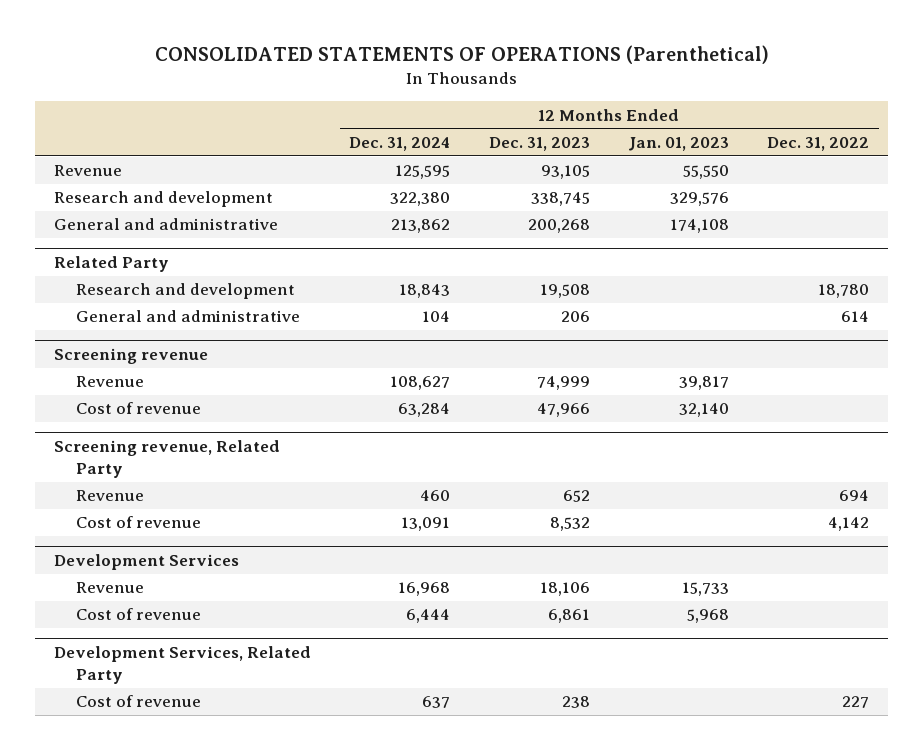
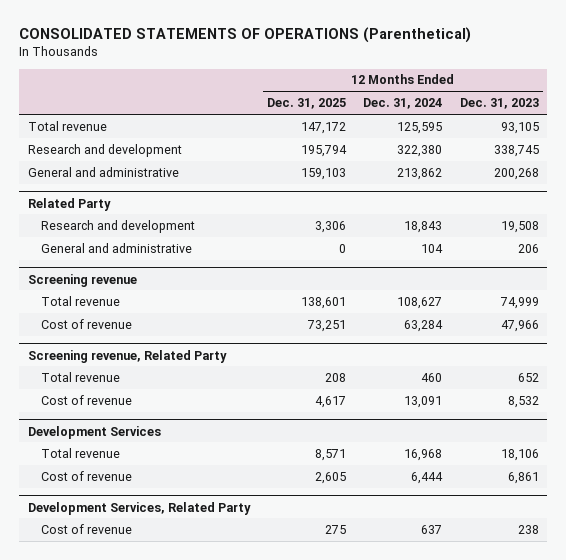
- | 12 Months Ended Dec. 31, 2024 | 12 Months Ended Dec. 31, 2023 | 12 Months Ended Jan. 01, 2023 | 12 Months Ended Dec. 31, 2022
+ | 12 Months Ended Dec. 31, 2025 | 12 Months Ended Dec. 31, 2024 | 12 Months Ended Dec. 31, 2023
- Revenue | 125,595 | 93,105 | 55,550 |
+ Total revenue | 147,172 | 125,595 | 93,105
@ Screening revenue
- Revenue | 108,627 | 74,999 | 39,817 |
+ Total revenue | 138,601 | 108,627 | 74,999
@ Screening revenue, Related Party
- Revenue | 460 | 652 | | 694
+ Total revenue | 208 | 460 | 652
@ Development Services
- Revenue | 16,968 | 18,106 | 15,733 |
+ Total revenue | 8,571 | 16,968 | 18,106

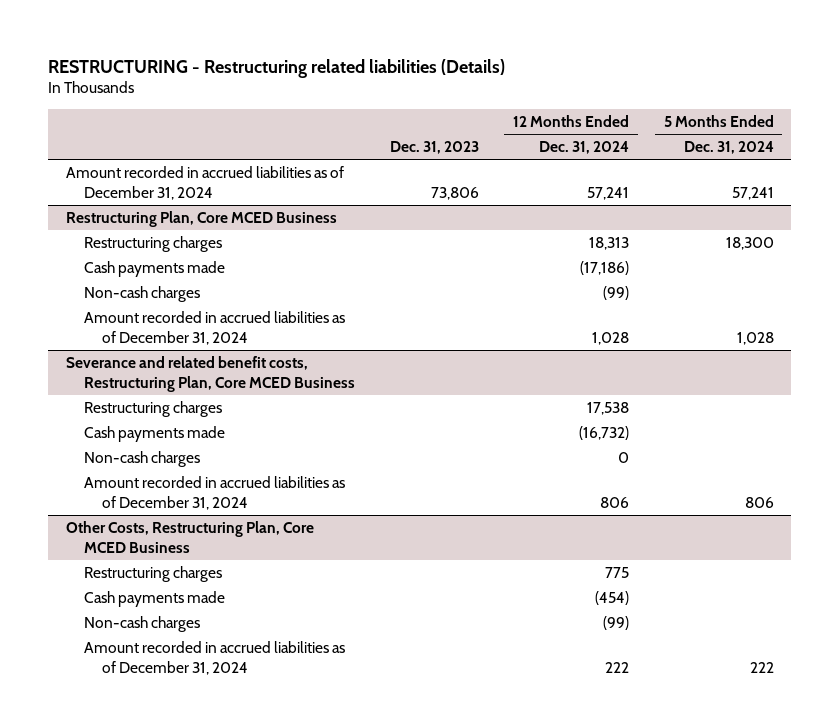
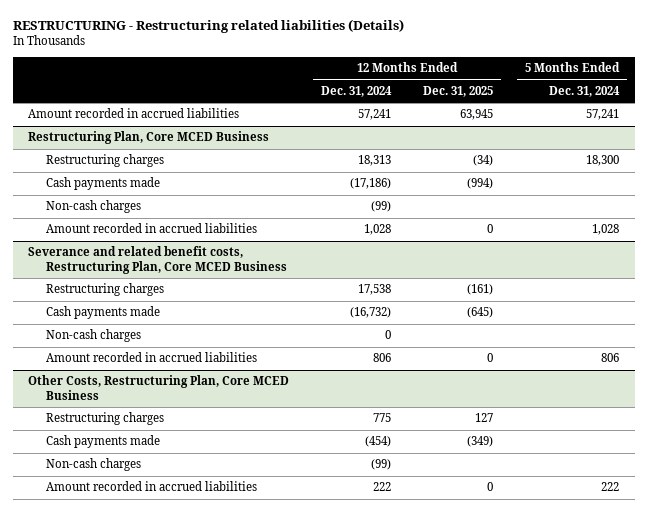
- | Dec. 31, 2023 | 12 Months Ended Dec. 31, 2024 | 5 Months Ended Dec. 31, 2024
+ | 12 Months Ended Dec. 31, 2024 | 12 Months Ended Dec. 31, 2025 | 5 Months Ended Dec. 31, 2024
- Amount recorded in accrued liabilities as of December 31, 2024 | 73,806 | 57,241 | 57,241
+ Amount recorded in accrued liabilities | 57,241 | 63,945 | 57,241
@ Restructuring Plan, Core MCED Business
- Amount recorded in accrued liabilities as of December 31, 2024 | | 1,028 | 1,028
+ Amount recorded in accrued liabilities | 1,028 | 0 | 1,028
@ Severance and related benefit costs, Restructuring Plan, Core MCED Business
- Amount recorded in accrued liabilities as of December 31, 2024 | | 806 | 806
+ Amount recorded in accrued liabilities | 806 | 0 | 806
@ Other Costs, Restructuring Plan, Core MCED Business
- Amount recorded in accrued liabilities as of December 31, 2024 | | 222 | 222
+ Amount recorded in accrued liabilities | 222 | 0 | 222

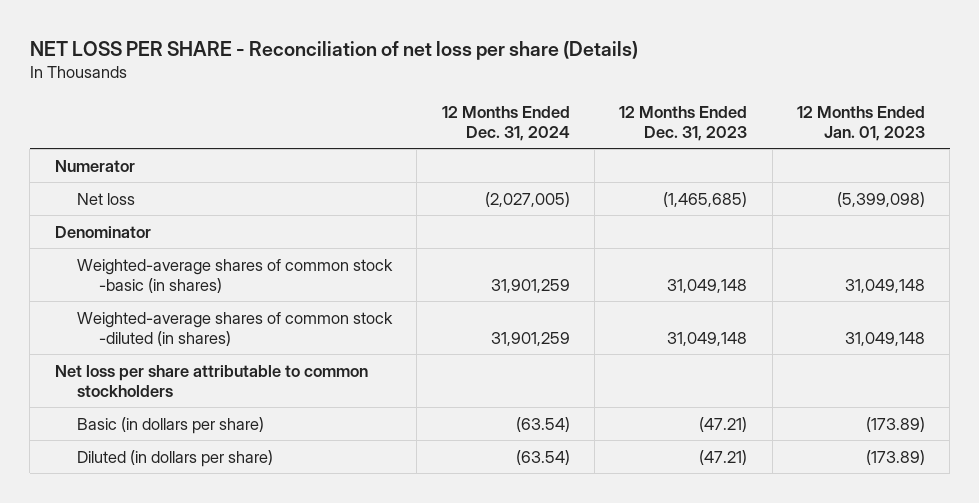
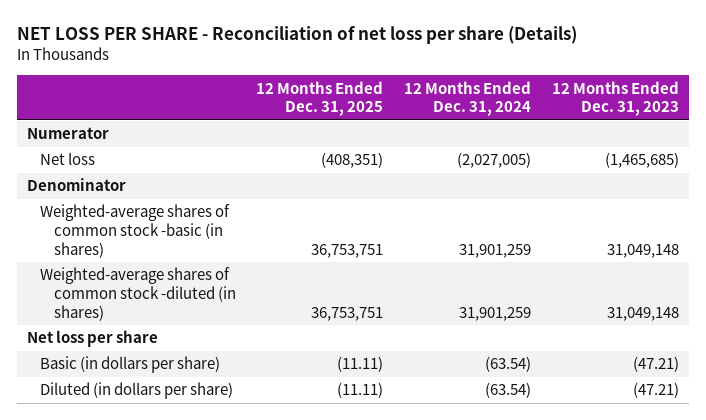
- | 12 Months Ended Dec. 31, 2024 | 12 Months Ended Dec. 31, 2023 | 12 Months Ended Jan. 01, 2023
+ | 12 Months Ended Dec. 31, 2025 | 12 Months Ended Dec. 31, 2024 | 12 Months Ended Dec. 31, 2023
- Net loss per share attributable to common stockholders
+ Net loss per share

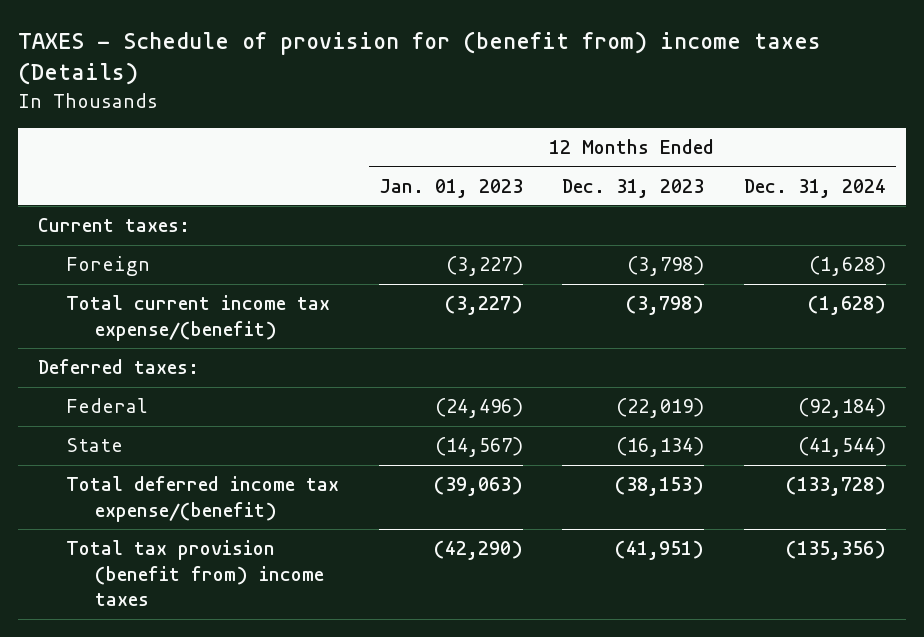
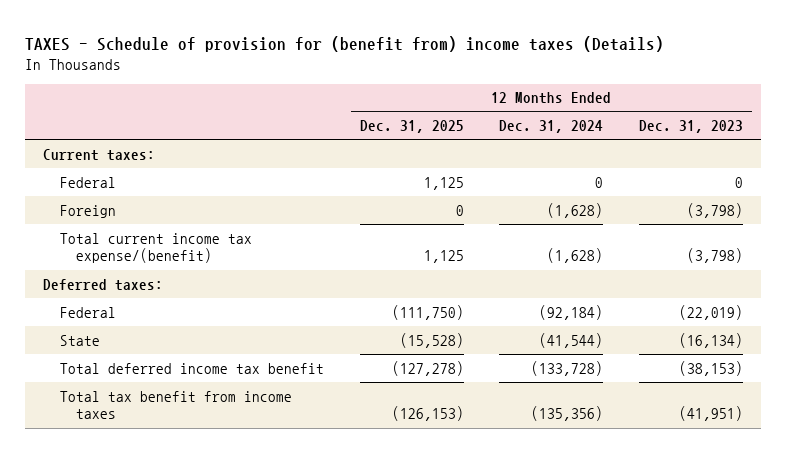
- | 12 Months Ended Jan. 01, 2023 | 12 Months Ended Dec. 31, 2023 | 12 Months Ended Dec. 31, 2024
+ | 12 Months Ended Dec. 31, 2025 | 12 Months Ended Dec. 31, 2024 | 12 Months Ended Dec. 31, 2023
+ Federal | 1,125 | 0 | 0
- Total deferred income tax expense/(benefit) | (39,063) | (38,153) | (133,728)
- Total tax provision (benefit from) income taxes | (42,290) | (41,951) | (135,356)
+ Total deferred income tax benefit | (127,278) | (133,728) | (38,153)
+ Total tax benefit from income taxes | (126,153) | (135,356) | (41,951)

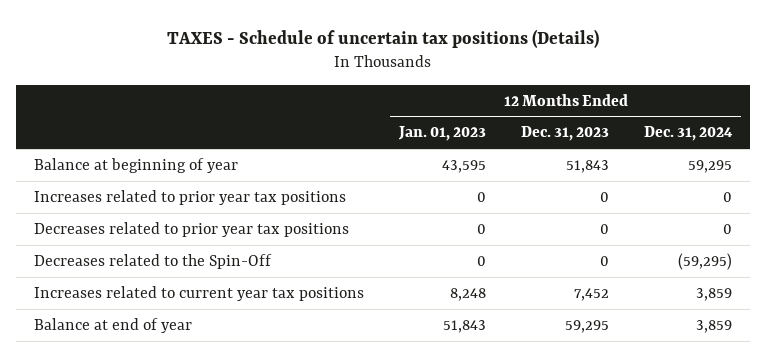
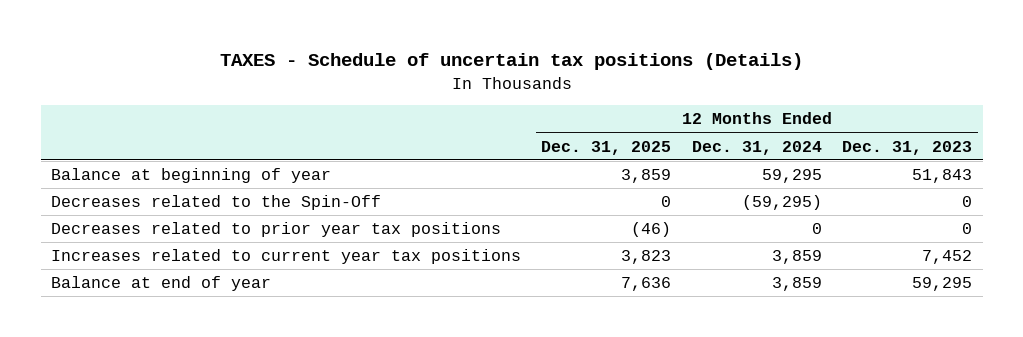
- | 12 Months Ended Jan. 01, 2023 | 12 Months Ended Dec. 31, 2023 | 12 Months Ended Dec. 31, 2024
+ | 12 Months Ended Dec. 31, 2025 | 12 Months Ended Dec. 31, 2024 | 12 Months Ended Dec. 31, 2023
- Increases related to prior year tax positions | 0 | 0 | 0
moved down: Decreases related to prior year tax positions | (46) | 0 | 0

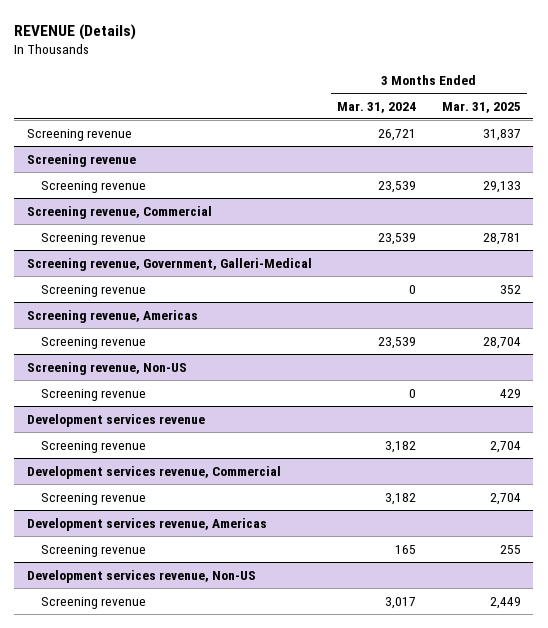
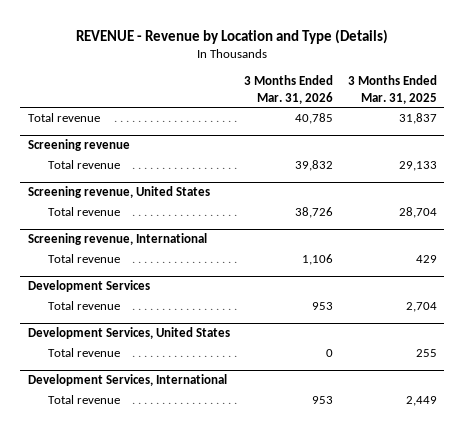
- REVENUE (Details)
+ REVENUE - Revenue by Location and Type (Details)
- | 3 Months Ended Mar. 31, 2024 | 3 Months Ended Mar. 31, 2025
+ | 3 Months Ended Mar. 31, 2026 | 3 Months Ended Mar. 31, 2025
- Screening revenue | 26,721 | 31,837
+ Total revenue | 40,785 | 31,837
@ Screening revenue
- Screening revenue | 23,539 | 29,133
- Screening revenue, Commercial
- Screening revenue | 23,539 | 28,781
- Screening revenue, Government, Galleri-Medical
- Screening revenue | 0 | 352
- Screening revenue, Americas
- Screening revenue | 23,539 | 28,704
- Screening revenue, Non-US
- Screening revenue | 0 | 429
- Development services revenue
- Screening revenue | 3,182 | 2,704
- Development services revenue, Commercial
- Screening revenue | 3,182 | 2,704
- Development services revenue, Americas
- Screening revenue | 165 | 255
- Development services revenue, Non-US
- Screening revenue | 3,017 | 2,449
@ Screening revenue
+ Total revenue | 39,832 | 29,133
+ Screening revenue, United States
+ Total revenue | 38,726 | 28,704
+ Screening revenue, International
+ Total revenue | 1,106 | 429
+ Development Services
+ Total revenue | 953 | 2,704
+ Development Services, United States
+ Total revenue | 0 | 255
+ Development Services, International
+ Total revenue | 953 | 2,449

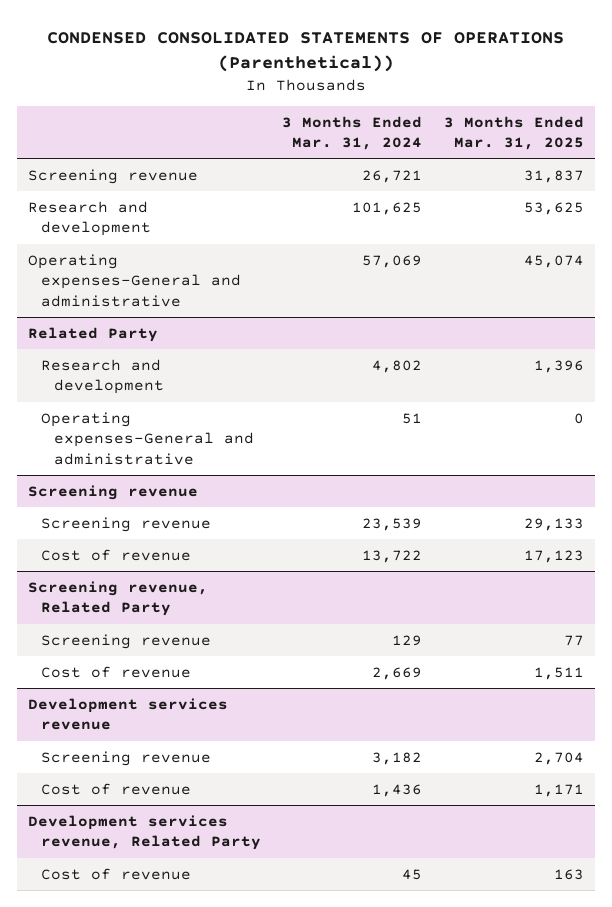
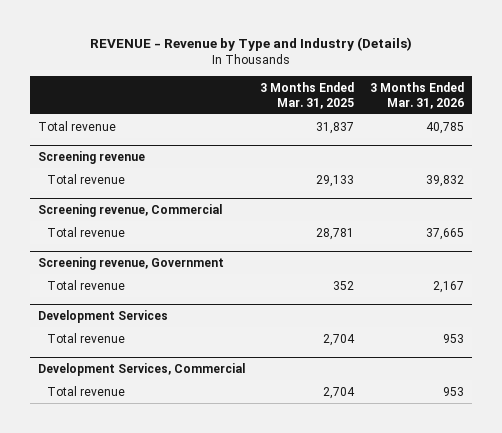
- CONDENSED CONSOLIDATED STATEMENTS OF OPERATIONS (Parenthetical))
+ REVENUE - Revenue by Type and Industry (Details)
- | 3 Months Ended Mar. 31, 2024 | 3 Months Ended Mar. 31, 2025
+ | 3 Months Ended Mar. 31, 2025 | 3 Months Ended Mar. 31, 2026
- Screening revenue | 26,721 | 31,837
- Research and development | 101,625 | 53,625
- Operating expenses-General and administrative | 57,069 | 45,074
- Related Party
- Research and development | 4,802 | 1,396
- Operating expenses-General and administrative | 51 | 0
+ Total revenue | 31,837 | 40,785
@ Screening revenue
- Screening revenue | 23,539 | 29,133
- Cost of revenue | 13,722 | 17,123
- Screening revenue, Related Party
- Screening revenue | 129 | 77
- Cost of revenue | 2,669 | 1,511
- Development services revenue
- Screening revenue | 3,182 | 2,704
- Cost of revenue | 1,436 | 1,171
- Development services revenue, Related Party
- Cost of revenue | 45 | 163
@ Screening revenue
+ Total revenue | 29,133 | 39,832
+ Screening revenue, Commercial
+ Total revenue | 28,781 | 37,665
+ Screening revenue, Government
+ Total revenue | 352 | 2,167
+ Development Services
+ Total revenue | 2,704 | 953
+ Development Services, Commercial
+ Total revenue | 2,704 | 953

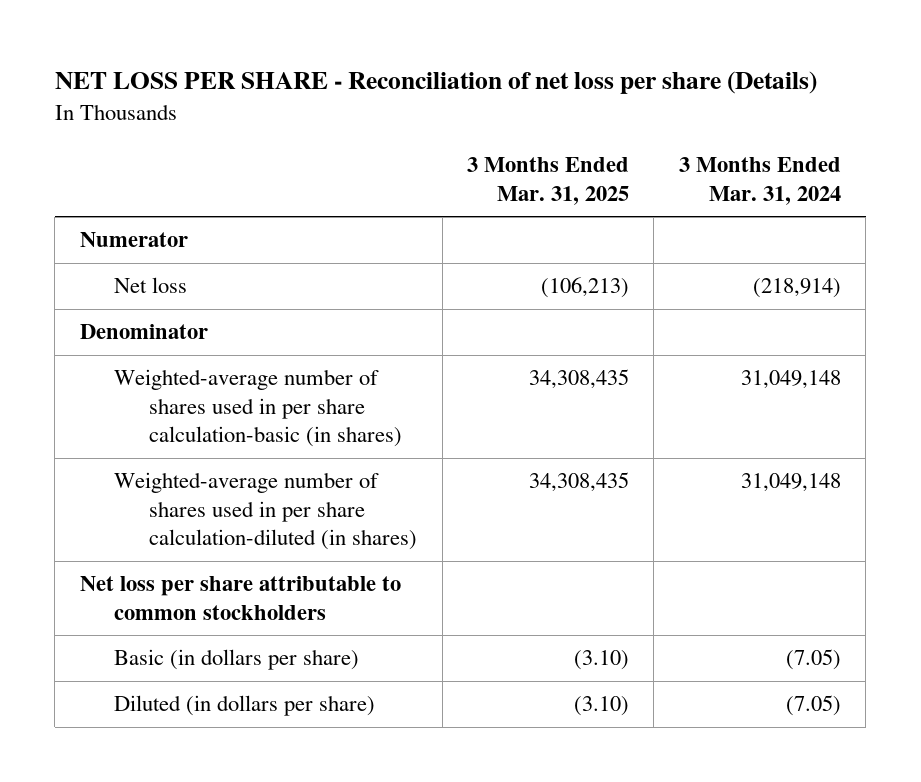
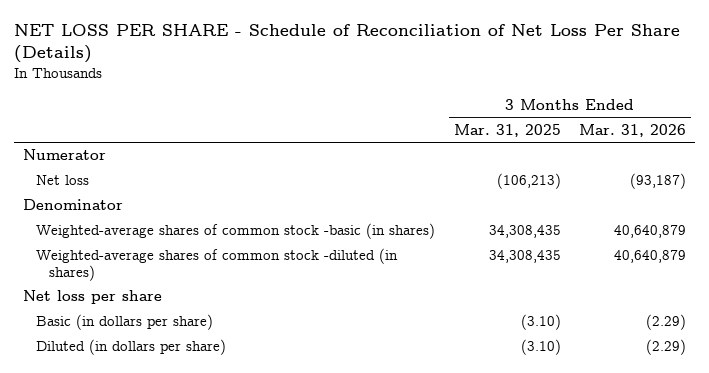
- NET LOSS PER SHARE - Reconciliation of net loss per share (Details)
+ NET LOSS PER SHARE - Schedule of Reconciliation of Net Loss Per Share (Details)
- | 3 Months Ended Mar. 31, 2025 | 3 Months Ended Mar. 31, 2024
+ | 3 Months Ended Mar. 31, 2025 | 3 Months Ended Mar. 31, 2026
- Weighted-average number of shares used in per share calculation-basic (in shares) | 34,308,435 | 31,049,148
- Weighted-average number of shares used in per share calculation-diluted (in shares) | 34,308,435 | 31,049,148
- Net loss per share attributable to common stockholders
+ Weighted-average shares of common stock -basic (in shares) | 34,308,435 | 40,640,879
+ Weighted-average shares of common stock -diluted (in shares) | 34,308,435 | 40,640,879
+ Net loss per share

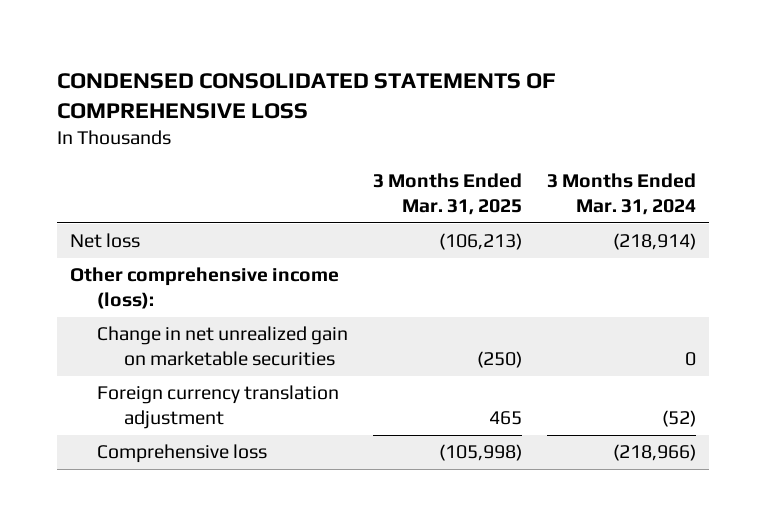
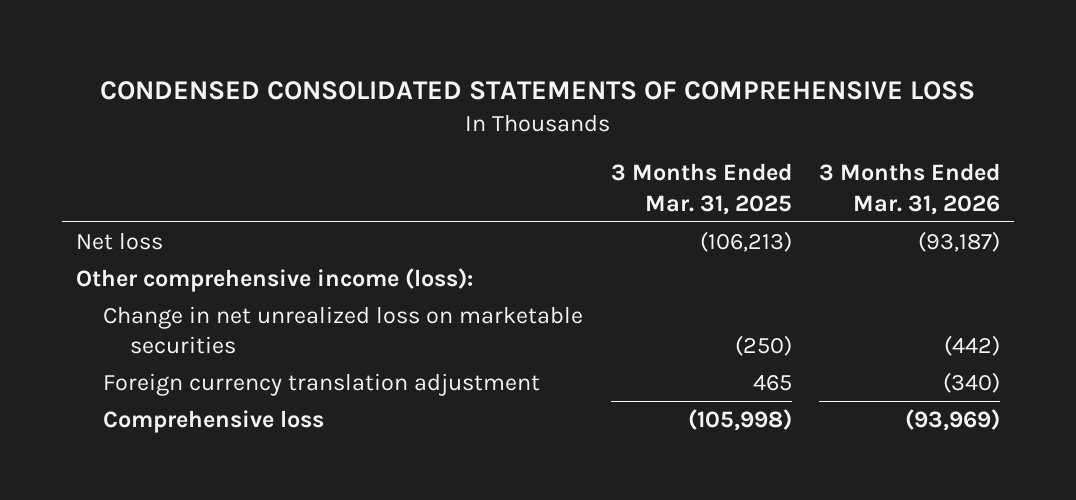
- | 3 Months Ended Mar. 31, 2025 | 3 Months Ended Mar. 31, 2024
+ | 3 Months Ended Mar. 31, 2025 | 3 Months Ended Mar. 31, 2026
- Change in net unrealized gain on marketable securities | (250) | 0
+ Change in net unrealized loss on marketable securities | (250) | (442)

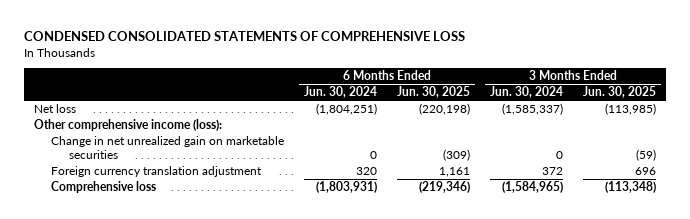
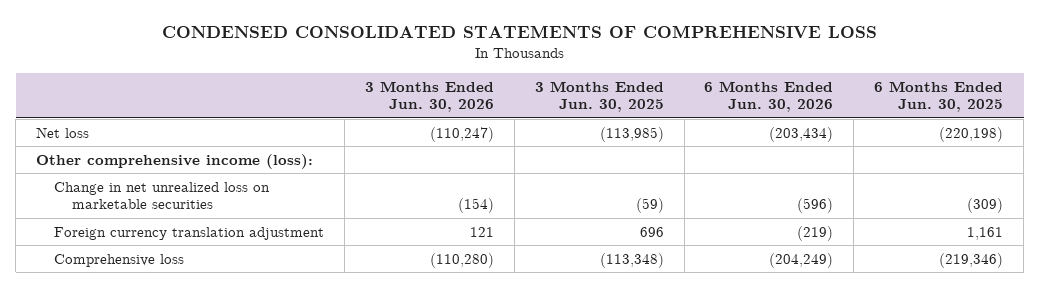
- | 6 Months Ended Jun. 30, 2024 | 6 Months Ended Jun. 30, 2025 | 3 Months Ended Jun. 30, 2024 | 3 Months Ended Jun. 30, 2025
+ | 3 Months Ended Jun. 30, 2026 | 3 Months Ended Jun. 30, 2025 | 6 Months Ended Jun. 30, 2026 | 6 Months Ended Jun. 30, 2025
- Change in net unrealized gain on marketable securities | 0 | (309) | 0 | (59)
+ Change in net unrealized loss on marketable securities | (154) | (59) | (596) | (309)

